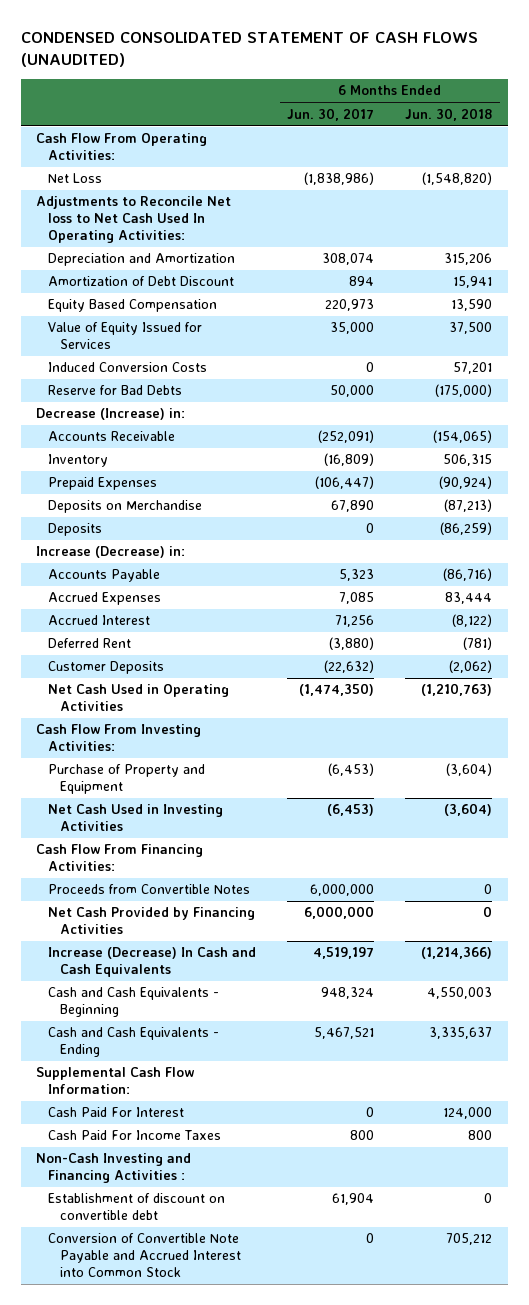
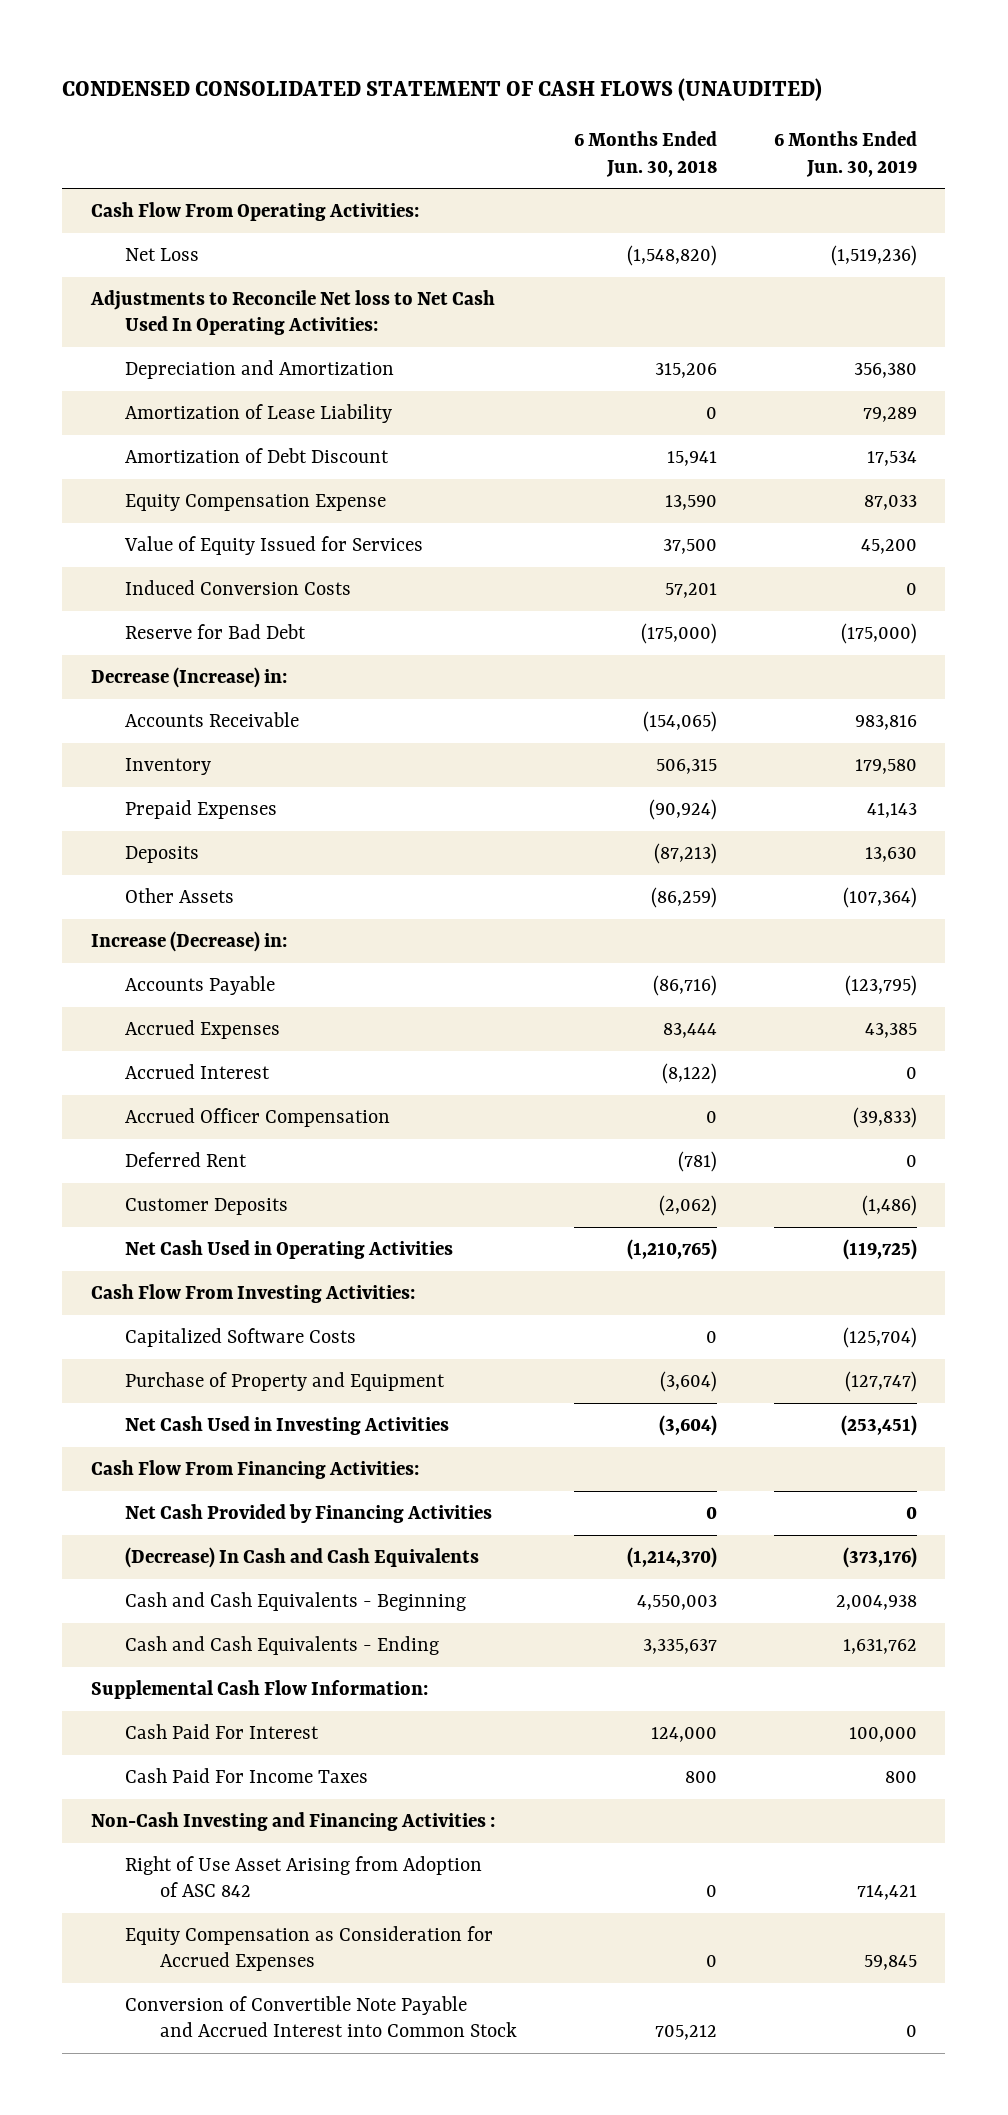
- | 6 Months Ended Jun. 30, 2017 | 6 Months Ended Jun. 30, 2018
+ | 6 Months Ended Jun. 30, 2018 | 6 Months Ended Jun. 30, 2019
+ Amortization of Lease Liability | 0 | 79,289
- Equity Based Compensation | 220,973 | 13,590
+ Equity Compensation Expense | 13,590 | 87,033
- Reserve for Bad Debts | 50,000 | (175,000)
+ Reserve for Bad Debt | (175,000) | (175,000)
- Deposits on Merchandise | 67,890 | (87,213)
- Deposits | 0 | (86,259)
+ Deposits | (87,213) | 13,630
+ Other Assets | (86,259) | (107,364)
+ Accrued Officer Compensation | 0 | (39,833)
- Net Cash Used in Operating Activities | (1,474,350) | (1,210,763)
+ Net Cash Used in Operating Activities | (1,210,765) | (119,725)
+ Capitalized Software Costs | 0 | (125,704)
- Proceeds from Convertible Notes | 6,000,000 | 0
- Increase (Decrease) In Cash and Cash Equivalents | 4,519,197 | (1,214,366)
+ (Decrease) In Cash and Cash Equivalents | (1,214,370) | (373,176)
- Establishment of discount on convertible debt | 61,904 | 0
+ Right of Use Asset Arising from Adoption of ASC 842 | 0 | 714,421
+ Equity Compensation as Consideration for Accrued Expenses | 0 | 59,845

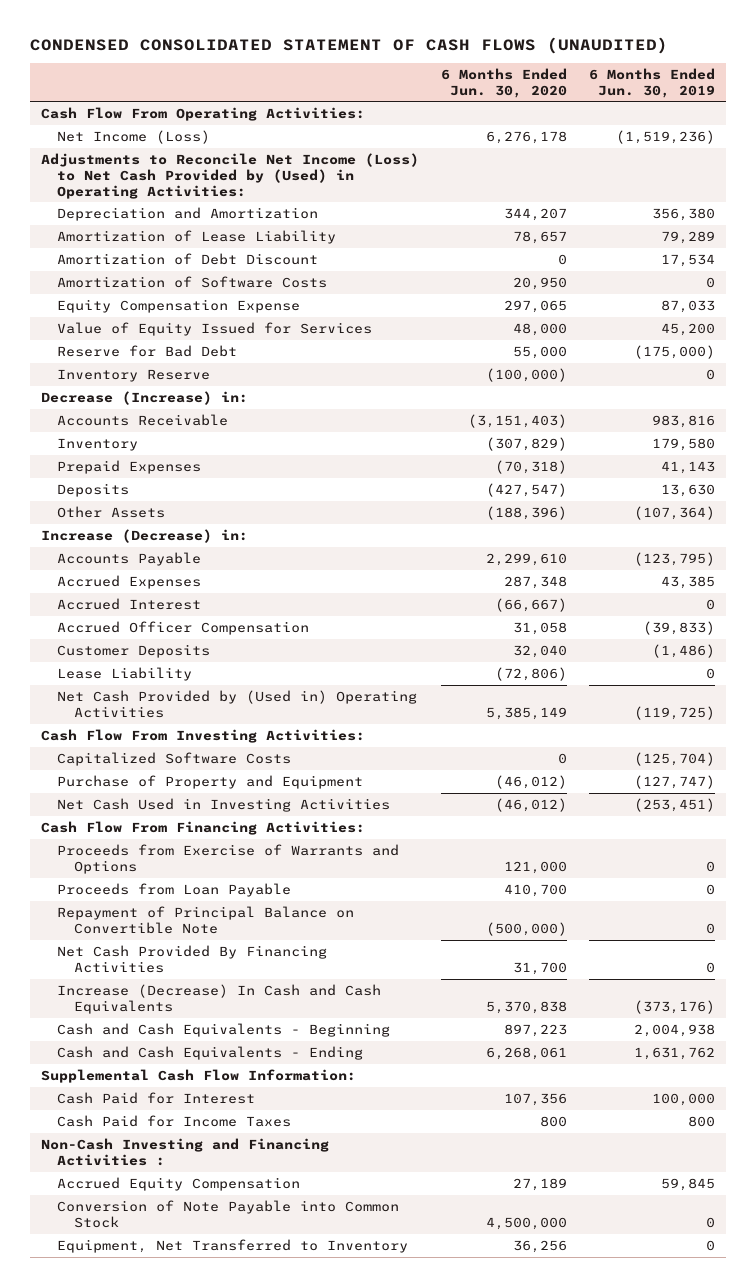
- | 6 Months Ended Jun. 30, 2018 | 6 Months Ended Jun. 30, 2019
+ | 6 Months Ended Jun. 30, 2020 | 6 Months Ended Jun. 30, 2019
- Net Loss | (1,548,820) | (1,519,236)
- Adjustments to Reconcile Net loss to Net Cash Used In Operating Activities:
+ Net Income (Loss) | 6,276,178 | (1,519,236)
+ Adjustments to Reconcile Net Income (Loss) to Net Cash Provided by (Used) in Operating Activities:
+ Amortization of Software Costs | 20,950 | 0
- Induced Conversion Costs | 57,201 | 0
+ Inventory Reserve | (100,000) | 0
- Deferred Rent | (781) | 0
- Net Cash Used in Operating Activities | (1,210,765) | (119,725)
+ Lease Liability | (72,806) | 0
+ Net Cash Provided by (Used in) Operating Activities | 5,385,149 | (119,725)
- Net Cash Provided by Financing Activities | 0 | 0
- (Decrease) In Cash and Cash Equivalents | (1,214,370) | (373,176)
+ Proceeds from Exercise of Warrants and Options | 121,000 | 0
+ Proceeds from Loan Payable | 410,700 | 0
+ Repayment of Principal Balance on Convertible Note | (500,000) | 0
+ Net Cash Provided By Financing Activities | 31,700 | 0
+ Increase (Decrease) In Cash and Cash Equivalents | 5,370,838 | (373,176)
- Cash Paid For Interest | 124,000 | 100,000
- Cash Paid For Income Taxes | 800 | 800
+ Cash Paid for Interest | 107,356 | 100,000
+ Cash Paid for Income Taxes | 800 | 800
- Right of Use Asset Arising from Adoption of ASC 842 | 0 | 714,421
- Equity Compensation as Consideration for Accrued Expenses | 0 | 59,845
- Conversion of Convertible Note Payable and Accrued Interest into Common Stock | 705,212 | 0
+ Accrued Equity Compensation | 27,189 | 59,845
+ Conversion of Note Payable into Common Stock | 4,500,000 | 0
+ Equipment, Net Transferred to Inventory | 36,256 | 0

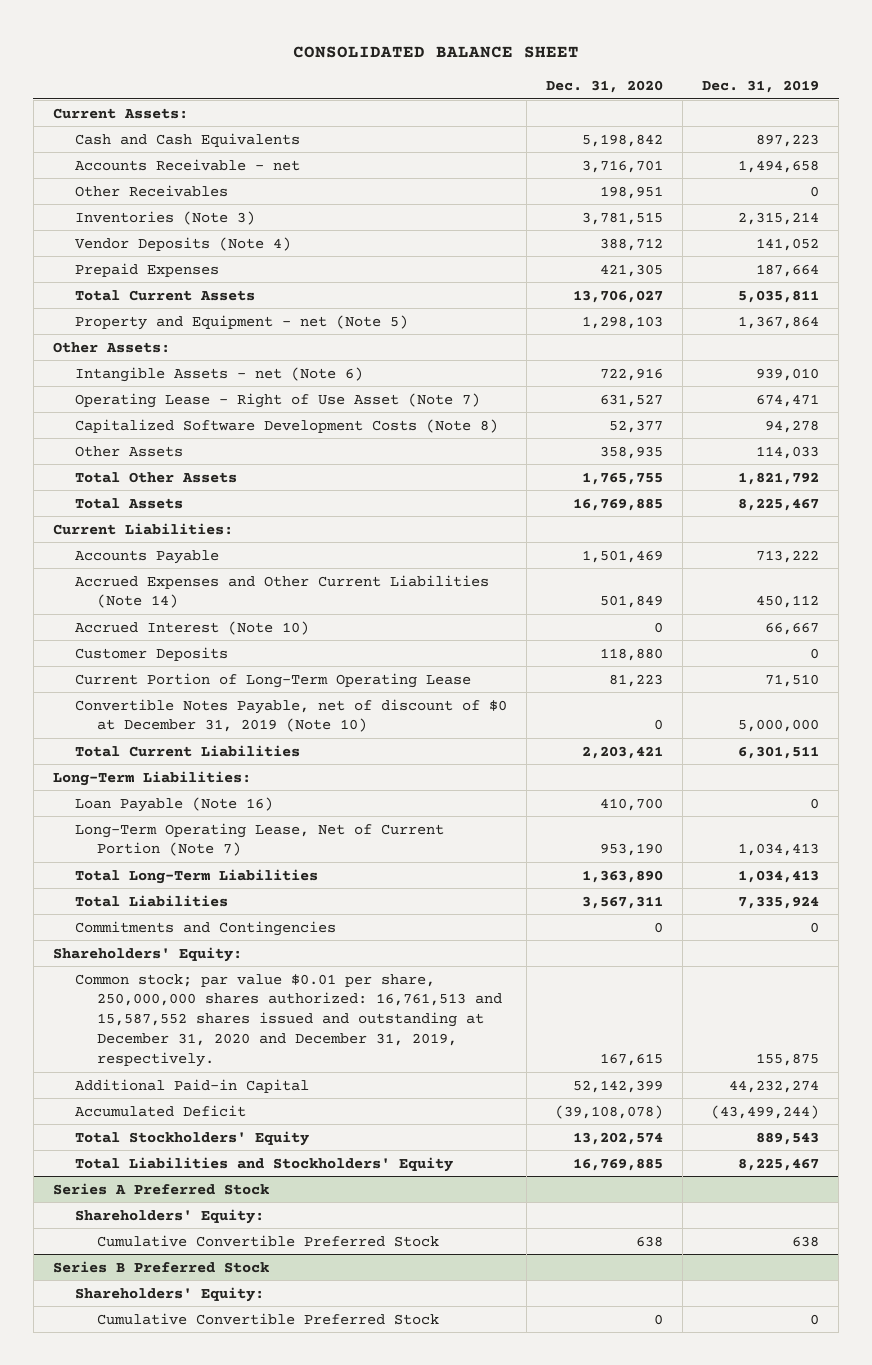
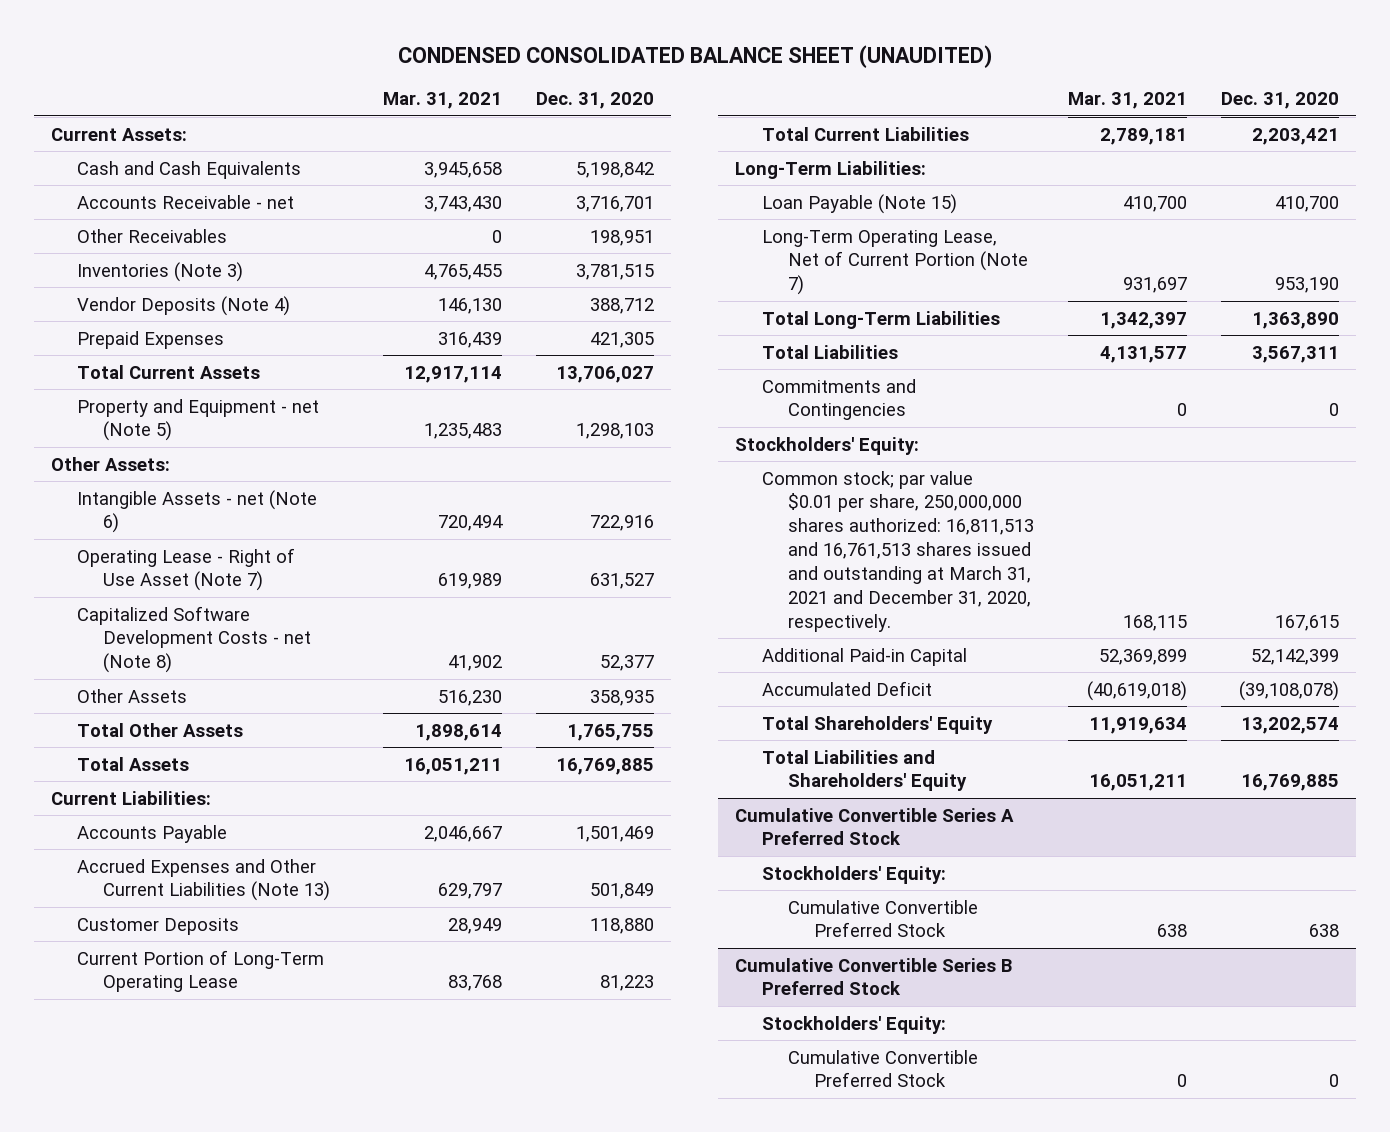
- CONSOLIDATED BALANCE SHEET
+ CONDENSED CONSOLIDATED BALANCE SHEET (UNAUDITED)
- | Dec. 31, 2020 | Dec. 31, 2019
+ | Mar. 31, 2021 | Dec. 31, 2020
- Capitalized Software Development Costs (Note 8) | 52,377 | 94,278
+ Capitalized Software Development Costs - net (Note 8) | 41,902 | 52,377
- Accrued Expenses and Other Current Liabilities (Note 14) | 501,849 | 450,112
- Accrued Interest (Note 10) | 0 | 66,667
+ Accrued Expenses and Other Current Liabilities (Note 13) | 629,797 | 501,849
- Convertible Notes Payable, net of discount of $0 at December 31, 2019 (Note 10) | 0 | 5,000,000
- Loan Payable (Note 16) | 410,700 | 0
+ Loan Payable (Note 15) | 410,700 | 410,700
- Shareholders' Equity:
- Common stock; par value $0.01 per share, 250,000,000 shares authorized: 16,761,513 and 15,587,552 shares issued and outstanding at December 31, 2020 and December 31, 2019, respectively. | 167,615 | 155,875
+ Stockholders' Equity:
+ Common stock; par value $0.01 per share, 250,000,000 shares authorized: 16,811,513 and 16,761,513 shares issued and outstanding at March 31, 2021 and December 31, 2020, respectively. | 168,115 | 167,615
- Total Stockholders' Equity | 13,202,574 | 889,543
- Total Liabilities and Stockholders' Equity | 16,769,885 | 8,225,467
- Series A Preferred Stock
- Shareholders' Equity:
+ Total Shareholders' Equity | 11,919,634 | 13,202,574
+ Total Liabilities and Shareholders' Equity | 16,051,211 | 16,769,885
+ Cumulative Convertible Series A Preferred Stock
+ Stockholders' Equity:
- Series B Preferred Stock
- Shareholders' Equity:
+ Cumulative Convertible Series B Preferred Stock
+ Stockholders' Equity:

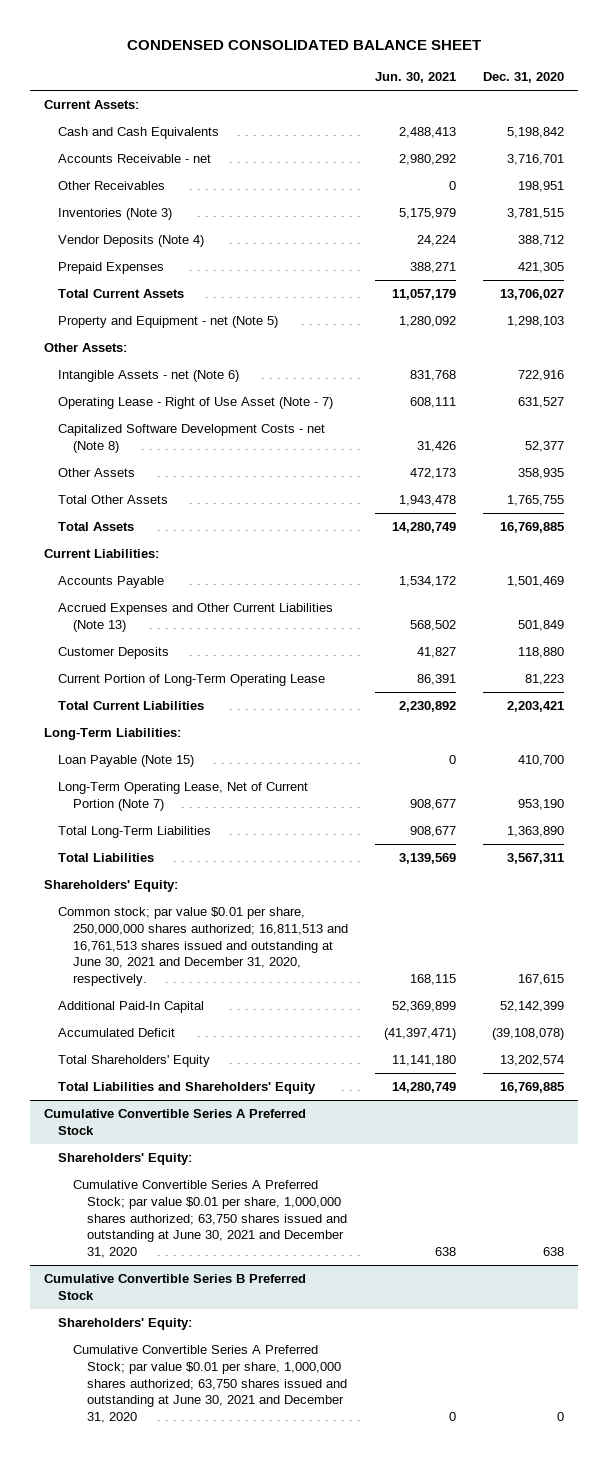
- CONDENSED CONSOLIDATED BALANCE SHEET (UNAUDITED)
+ CONDENSED CONSOLIDATED BALANCE SHEET
- | Mar. 31, 2021 | Dec. 31, 2020
+ | Jun. 30, 2021 | Dec. 31, 2020
- Operating Lease - Right of Use Asset (Note 7) | 619,989 | 631,527
+ Operating Lease - Right of Use Asset (Note - 7) | 608,111 | 631,527
- Commitments and Contingencies | 0 | 0
- Stockholders' Equity:
- Common stock; par value $0.01 per share, 250,000,000 shares authorized: 16,811,513 and 16,761,513 shares issued and outstanding at March 31, 2021 and December 31, 2020, respectively. | 168,115 | 167,615
- Additional Paid-in Capital | 52,369,899 | 52,142,399
+ Shareholders' Equity:
+ Common stock; par value $0.01 per share, 250,000,000 shares authorized; 16,811,513 and 16,761,513 shares issued and outstanding at June 30, 2021 and December 31, 2020, respectively. | 168,115 | 167,615
+ Additional Paid-In Capital | 52,369,899 | 52,142,399
@ Cumulative Convertible Series A Preferred Stock
- Stockholders' Equity:
- Cumulative Convertible Preferred Stock | 638 | 638
+ Shareholders' Equity:
+ Cumulative Convertible Series A Preferred Stock; par value $0.01 per share, 1,000,000 shares authorized; 63,750 shares issued and outstanding at June 30, 2021 and December 31, 2020 | 638 | 638
@ Cumulative Convertible Series B Preferred Stock
- Stockholders' Equity:
- Cumulative Convertible Preferred Stock | 0 | 0
+ Shareholders' Equity:
+ Cumulative Convertible Series A Preferred Stock; par value $0.01 per share, 1,000,000 shares authorized; 63,750 shares issued and outstanding at June 30, 2021 and December 31, 2020 | 0 | 0

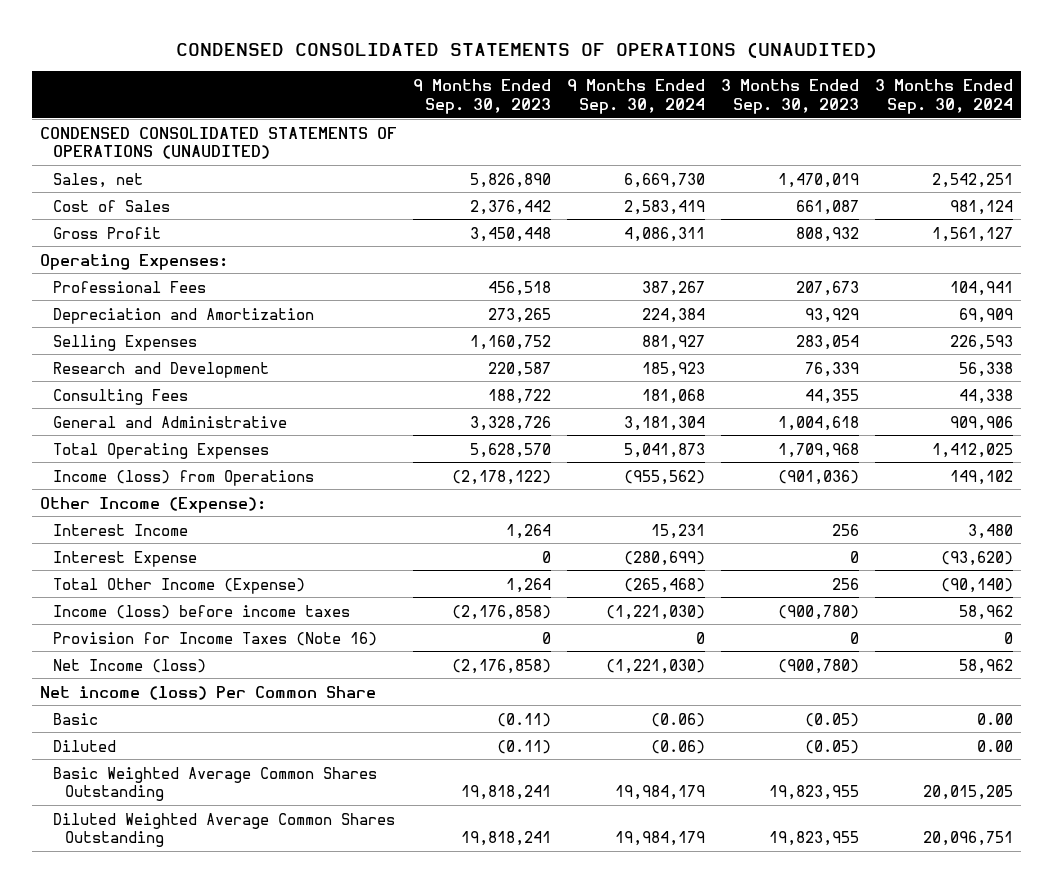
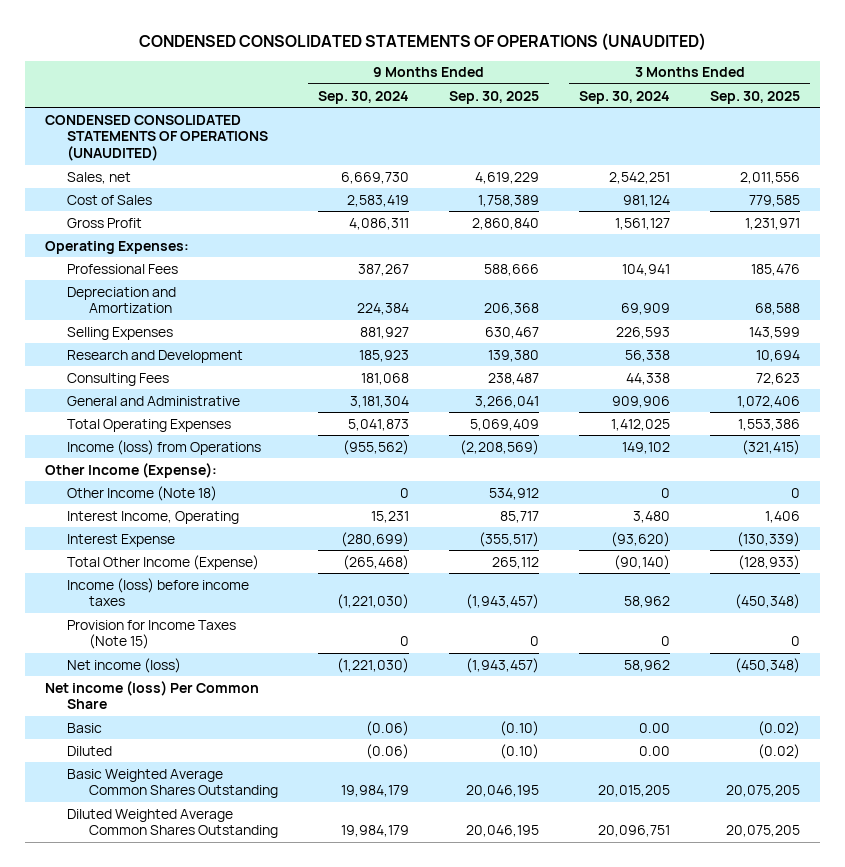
- | 9 Months Ended Sep. 30, 2023 | 9 Months Ended Sep. 30, 2024 | 3 Months Ended Sep. 30, 2023 | 3 Months Ended Sep. 30, 2024
+ | 9 Months Ended Sep. 30, 2024 | 9 Months Ended Sep. 30, 2025 | 3 Months Ended Sep. 30, 2024 | 3 Months Ended Sep. 30, 2025
- Interest Income | 1,264 | 15,231 | 256 | 3,480
+ Other Income (Note 18) | 0 | 534,912 | 0 | 0
+ Interest Income, Operating | 15,231 | 85,717 | 3,480 | 1,406
- Provision for Income Taxes (Note 16) | 0 | 0 | 0 | 0
- Net Income (loss) | (2,176,858) | (1,221,030) | (900,780) | 58,962
+ Provision for Income Taxes (Note 15) | 0 | 0 | 0 | 0
+ Net income (loss) | (1,221,030) | (1,943,457) | 58,962 | (450,348)

